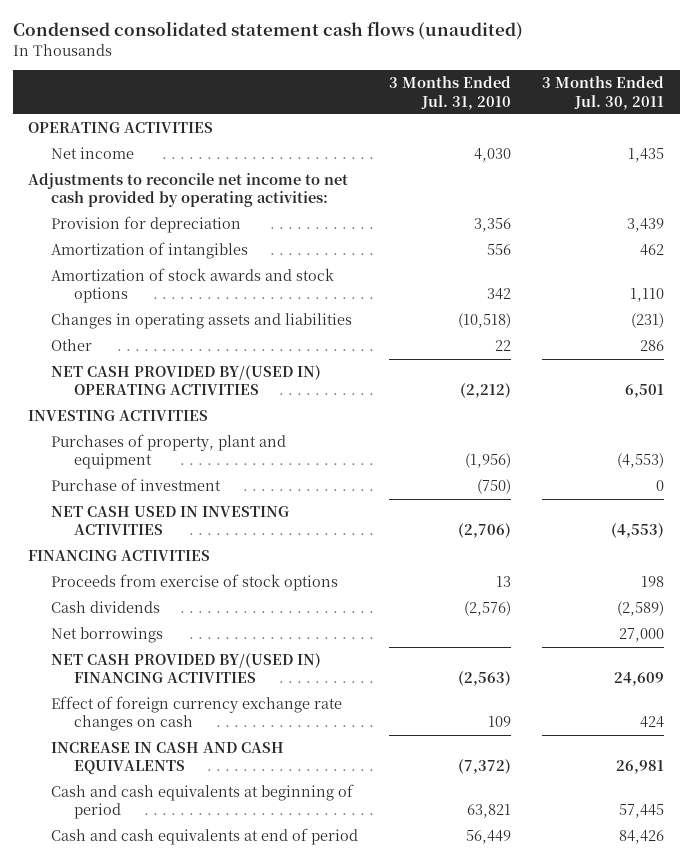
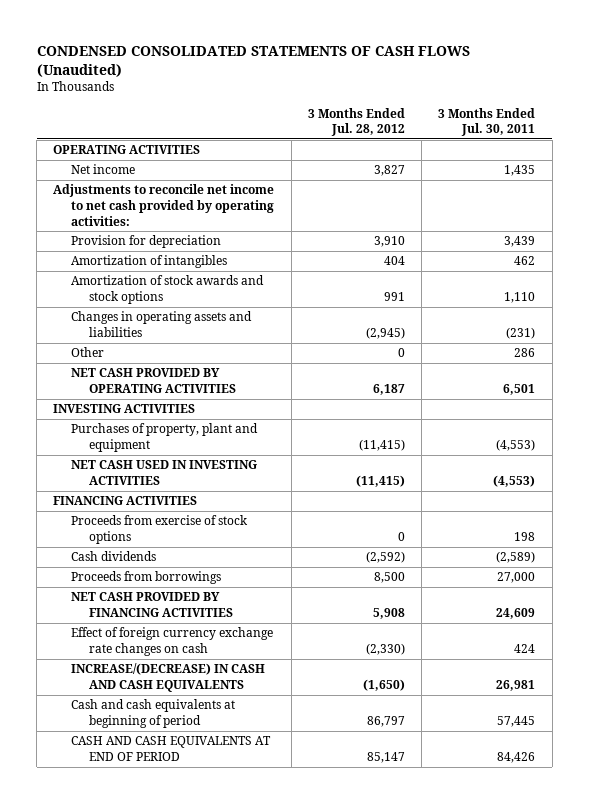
- Condensed consolidated statement cash flows (unaudited)
+ CONDENSED CONSOLIDATED STATEMENTS OF CASH FLOWS (Unaudited)
- | 3 Months Ended Jul. 31, 2010 | 3 Months Ended Jul. 30, 2011
+ | 3 Months Ended Jul. 28, 2012 | 3 Months Ended Jul. 30, 2011
- NET CASH PROVIDED BY/(USED IN) OPERATING ACTIVITIES | (2,212) | 6,501
+ NET CASH PROVIDED BY OPERATING ACTIVITIES | 6,187 | 6,501
- Purchase of investment | (750) | 0
- Net borrowings | | 27,000
- NET CASH PROVIDED BY/(USED IN) FINANCING ACTIVITIES | (2,563) | 24,609
+ Proceeds from borrowings | 8,500 | 27,000
+ NET CASH PROVIDED BY FINANCING ACTIVITIES | 5,908 | 24,609
- INCREASE IN CASH AND CASH EQUIVALENTS | (7,372) | 26,981
+ INCREASE/(DECREASE) IN CASH AND CASH EQUIVALENTS | (1,650) | 26,981
- Cash and cash equivalents at end of period | 56,449 | 84,426
+ CASH AND CASH EQUIVALENTS AT END OF PERIOD | 85,147 | 84,426

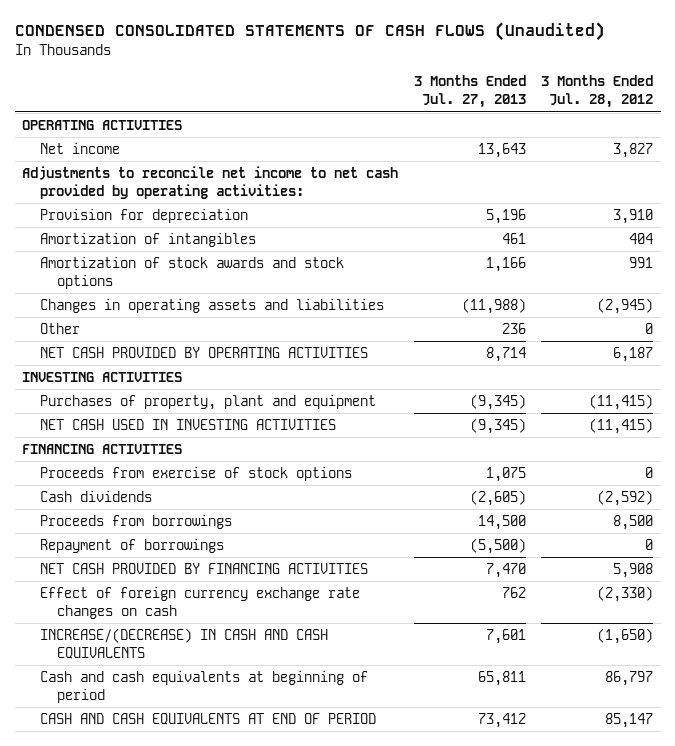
- | 3 Months Ended Jul. 28, 2012 | 3 Months Ended Jul. 30, 2011
+ | 3 Months Ended Jul. 27, 2013 | 3 Months Ended Jul. 28, 2012
+ Repayment of borrowings | (5,500) | 0

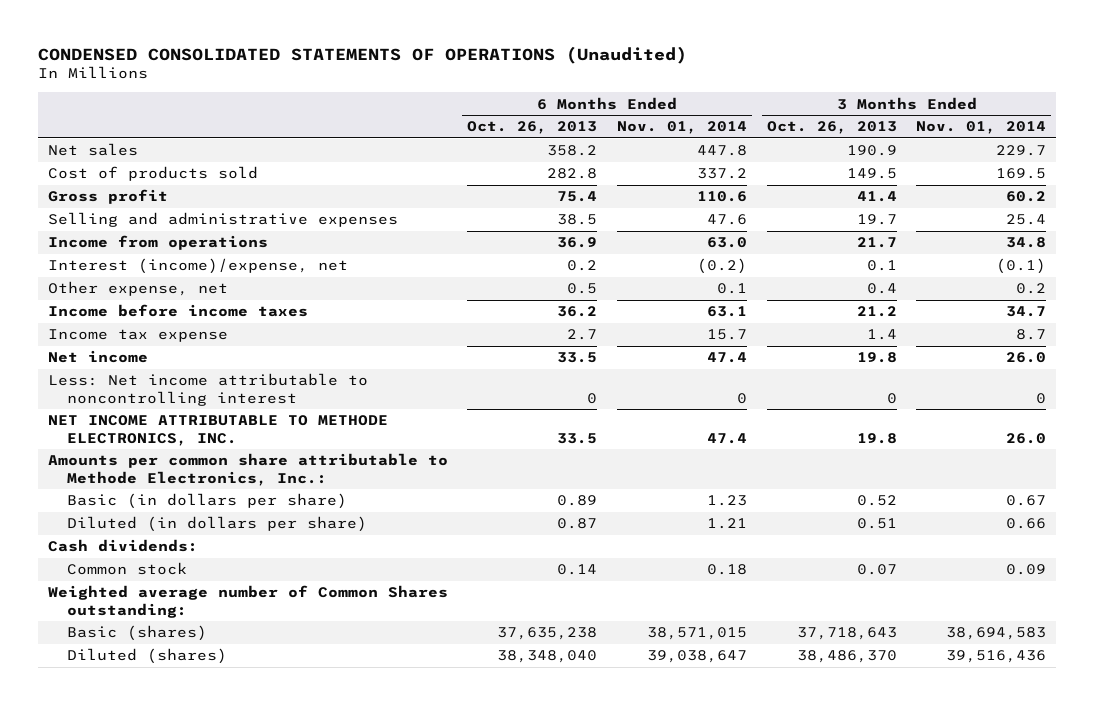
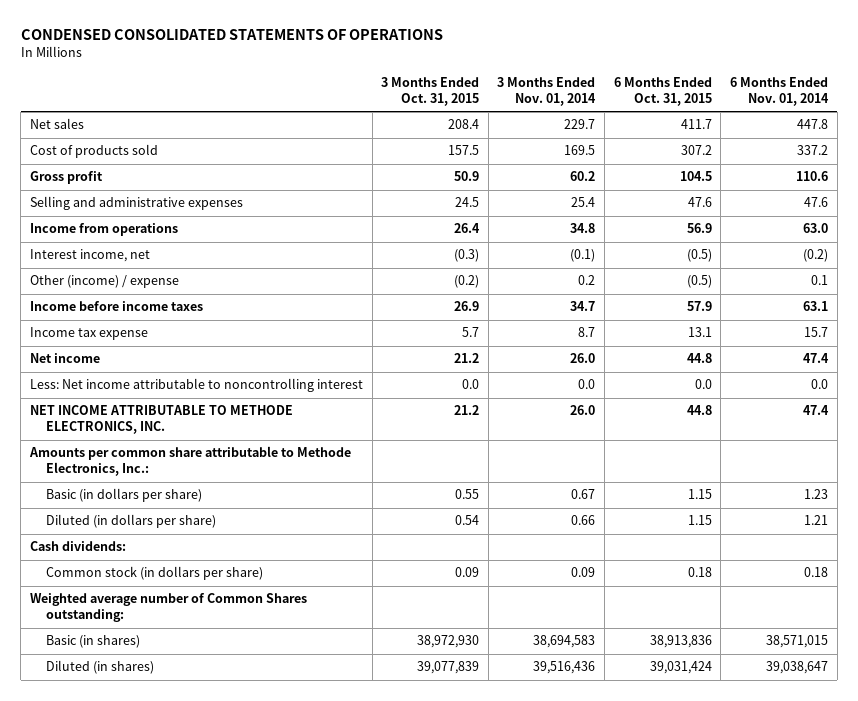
- CONDENSED CONSOLIDATED STATEMENTS OF OPERATIONS (Unaudited)
+ CONDENSED CONSOLIDATED STATEMENTS OF OPERATIONS
- | 6 Months Ended Oct. 26, 2013 | 6 Months Ended Nov. 01, 2014 | 3 Months Ended Oct. 26, 2013 | 3 Months Ended Nov. 01, 2014
+ | 3 Months Ended Oct. 31, 2015 | 3 Months Ended Nov. 01, 2014 | 6 Months Ended Oct. 31, 2015 | 6 Months Ended Nov. 01, 2014
- Interest (income)/expense, net | 0.2 | (0.2) | 0.1 | (0.1)
- Other expense, net | 0.5 | 0.1 | 0.4 | 0.2
+ Interest income, net | (0.3) | (0.1) | (0.5) | (0.2)
+ Other (income) / expense | (0.2) | 0.2 | (0.5) | 0.1
- Less: Net income attributable to noncontrolling interest | 0 | 0 | 0 | 0
+ Less: Net income attributable to noncontrolling interest | 0.0 | 0.0 | 0.0 | 0.0
- Common stock | 0.14 | 0.18 | 0.07 | 0.09
+ Common stock (in dollars per share) | 0.09 | 0.09 | 0.18 | 0.18
- Basic (shares) | 37,635,238 | 38,571,015 | 37,718,643 | 38,694,583
- Diluted (shares) | 38,348,040 | 39,038,647 | 38,486,370 | 39,516,436
+ Basic (in shares) | 38,972,930 | 38,694,583 | 38,913,836 | 38,571,015
+ Diluted (in shares) | 39,077,839 | 39,516,436 | 39,031,424 | 39,038,647

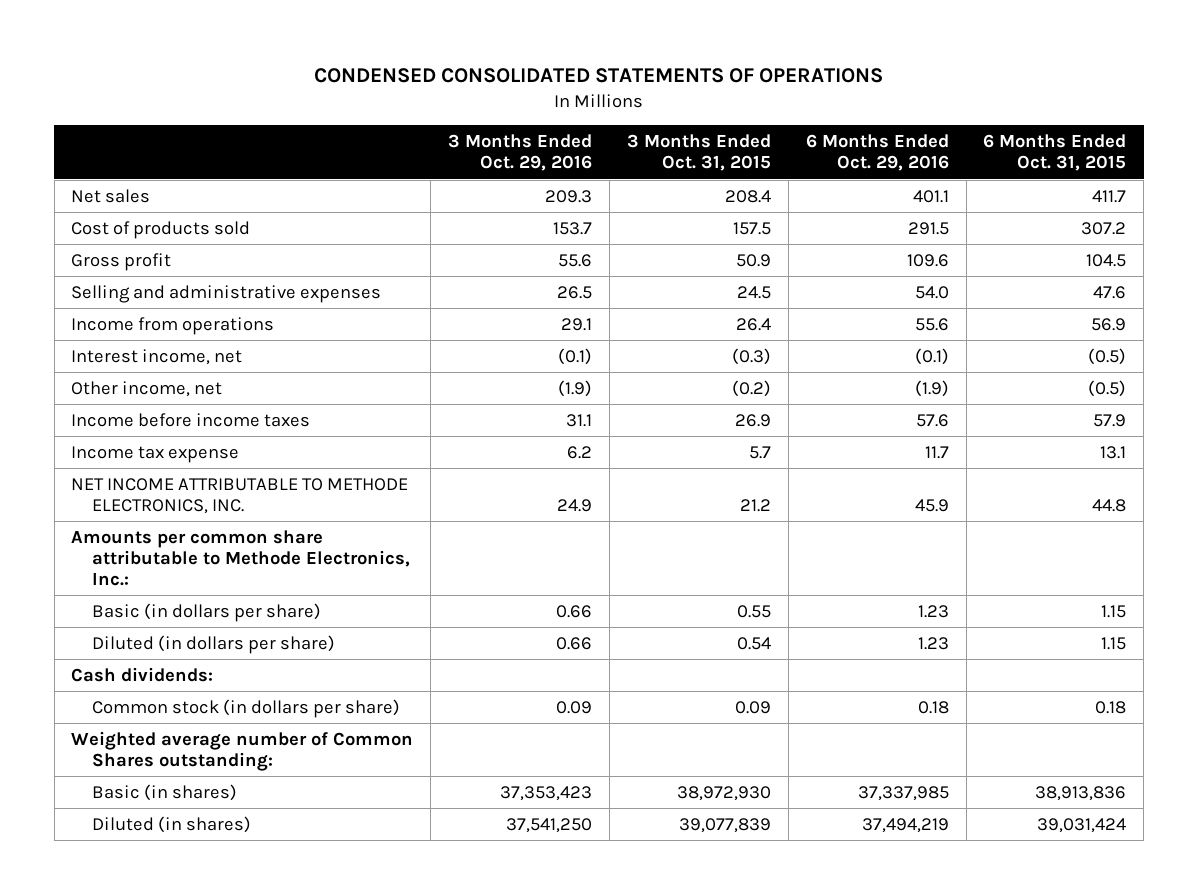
- | 3 Months Ended Oct. 31, 2015 | 3 Months Ended Nov. 01, 2014 | 6 Months Ended Oct. 31, 2015 | 6 Months Ended Nov. 01, 2014
+ | 3 Months Ended Oct. 29, 2016 | 3 Months Ended Oct. 31, 2015 | 6 Months Ended Oct. 29, 2016 | 6 Months Ended Oct. 31, 2015
- Other (income) / expense | (0.2) | 0.2 | (0.5) | 0.1
+ Other income, net | (1.9) | (0.2) | (1.9) | (0.5)
- Net income | 21.2 | 26.0 | 44.8 | 47.4
- Less: Net income attributable to noncontrolling interest | 0.0 | 0.0 | 0.0 | 0.0

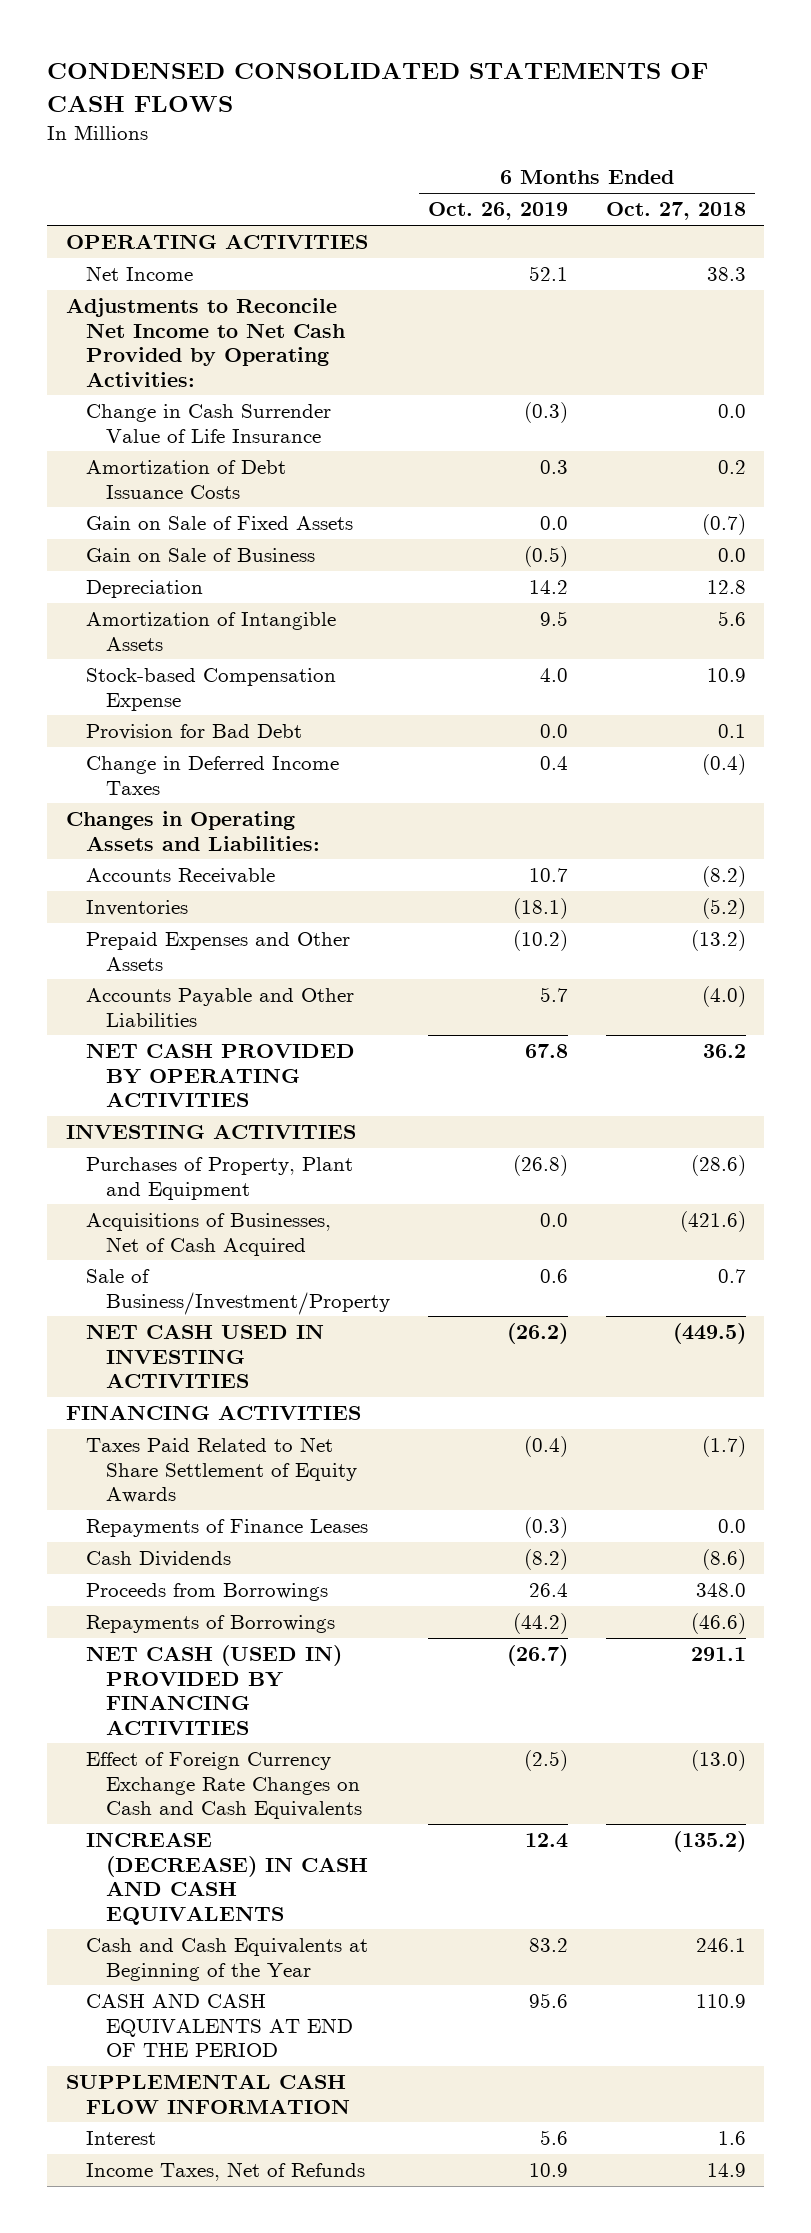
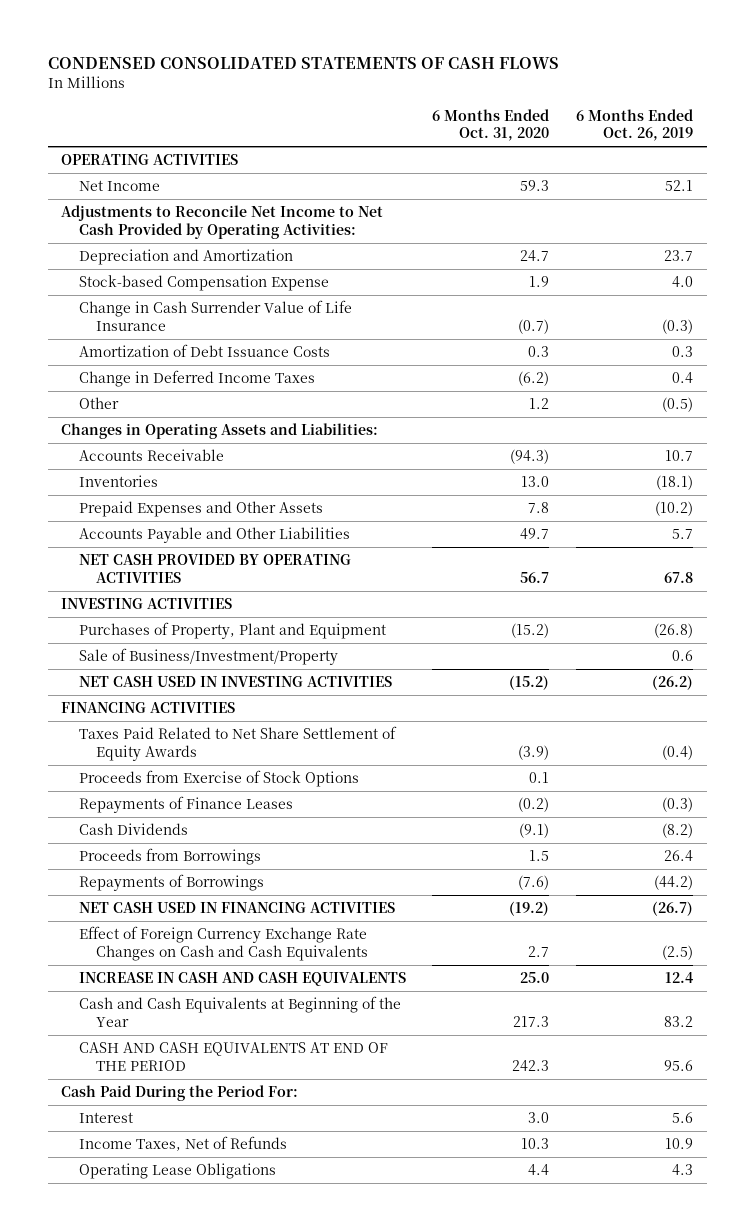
- | 6 Months Ended Oct. 26, 2019 | 6 Months Ended Oct. 27, 2018
+ | 6 Months Ended Oct. 31, 2020 | 6 Months Ended Oct. 26, 2019
+ Depreciation and Amortization | 24.7 | 23.7
moved up: Stock-based Compensation Expense | 1.9 | 4.0
- Gain on Sale of Fixed Assets | 0.0 | (0.7)
- Gain on Sale of Business | (0.5) | 0.0
- Depreciation | 14.2 | 12.8
- Amortization of Intangible Assets | 9.5 | 5.6
- Provision for Bad Debt | 0.0 | 0.1
+ Other | 1.2 | (0.5)
- Acquisitions of Businesses, Net of Cash Acquired | 0.0 | (421.6)
+ Proceeds from Exercise of Stock Options | 0.1 |
- NET CASH (USED IN) PROVIDED BY FINANCING ACTIVITIES | (26.7) | 291.1
+ NET CASH USED IN FINANCING ACTIVITIES | (19.2) | (26.7)
- INCREASE (DECREASE) IN CASH AND CASH EQUIVALENTS | 12.4 | (135.2)
+ INCREASE IN CASH AND CASH EQUIVALENTS | 25.0 | 12.4
- SUPPLEMENTAL CASH FLOW INFORMATION
+ Cash Paid During the Period For:
+ Operating Lease Obligations | 4.4 | 4.3

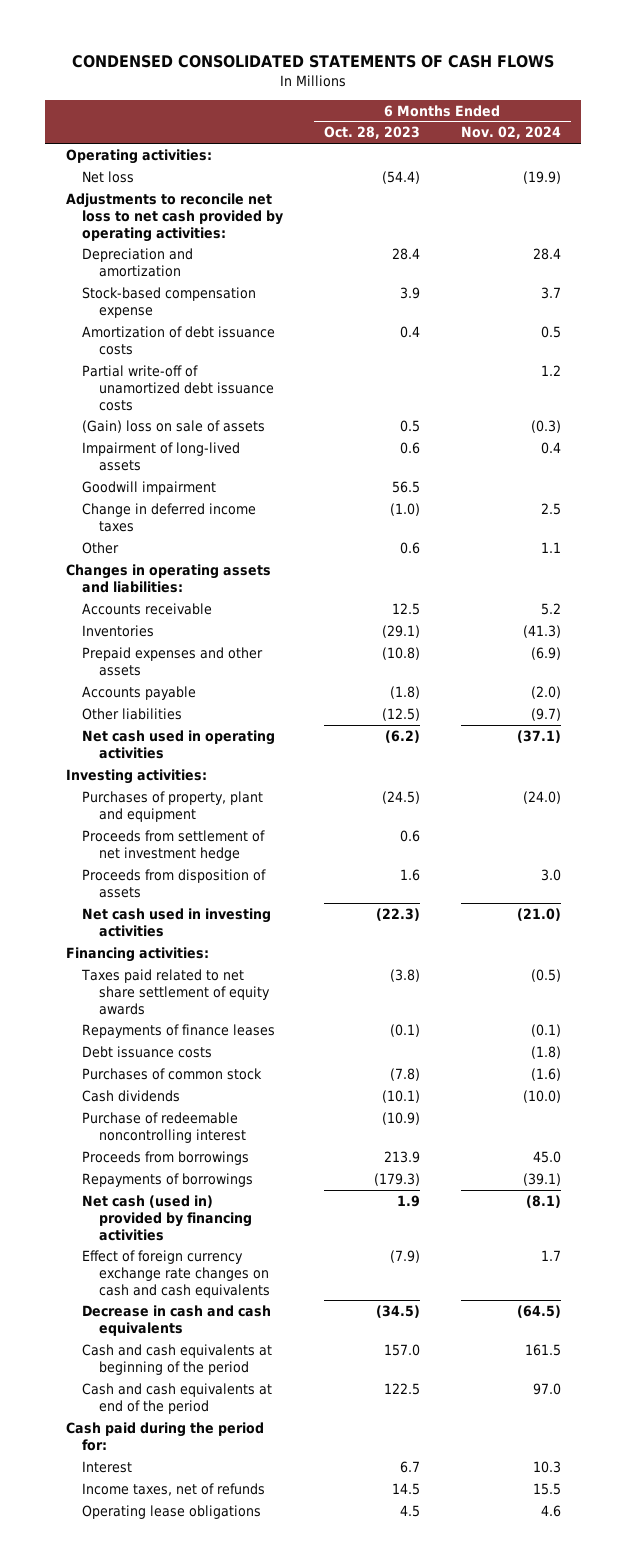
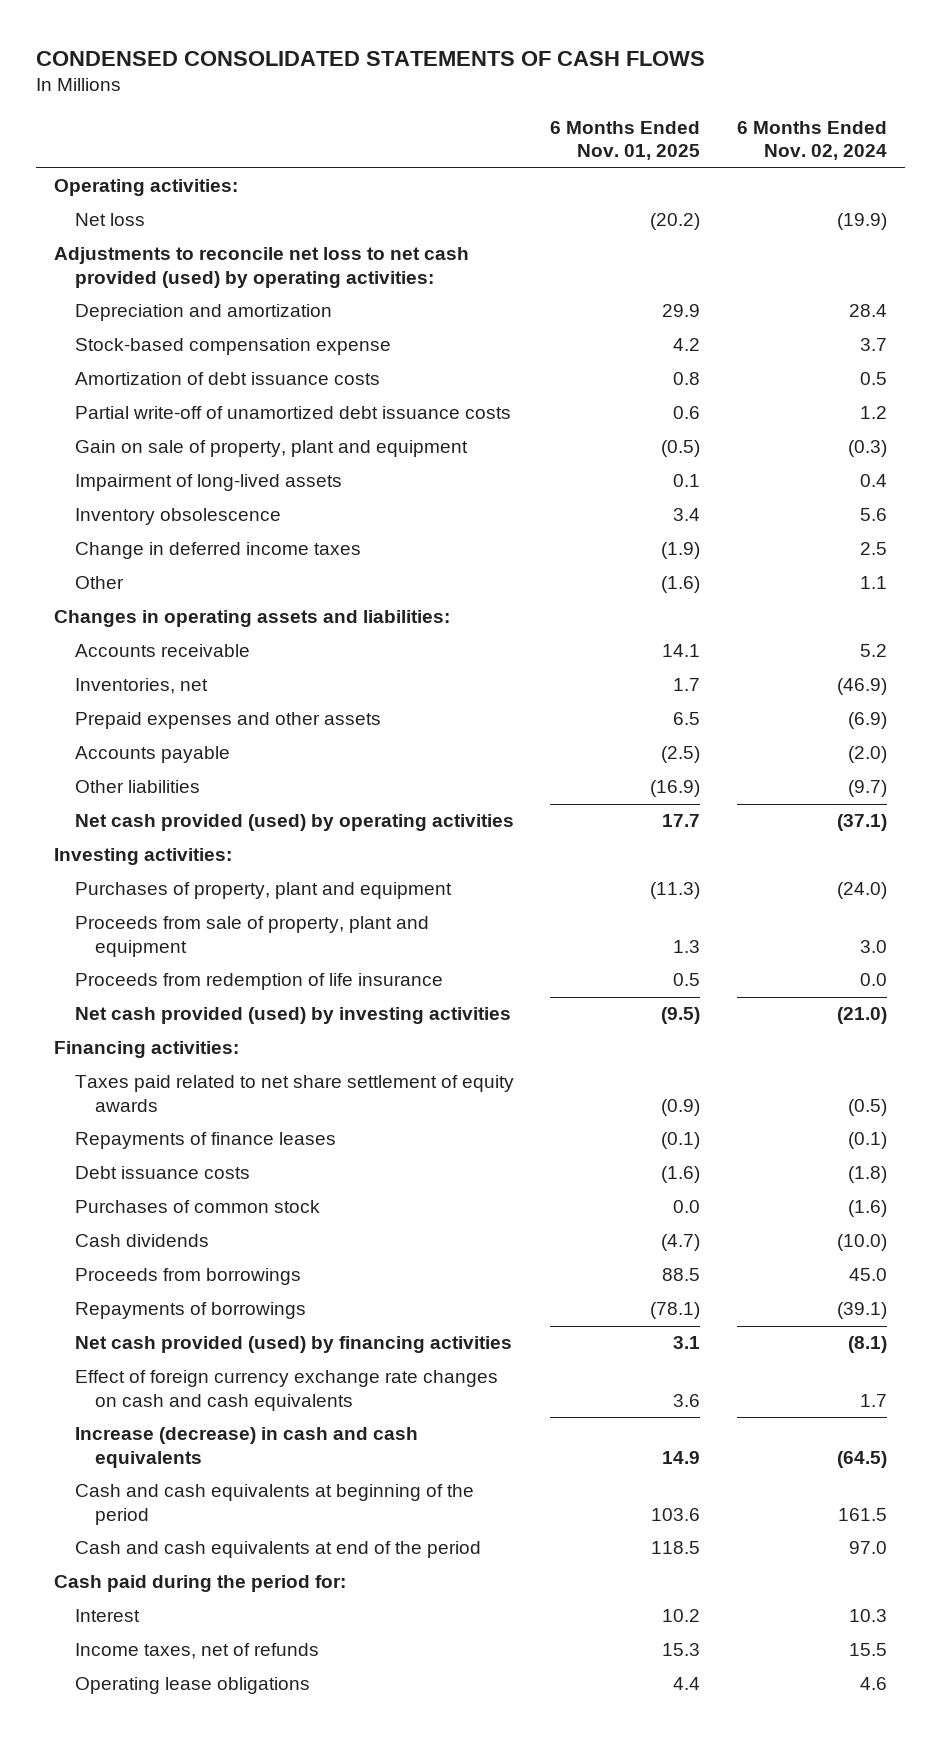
- | 6 Months Ended Oct. 28, 2023 | 6 Months Ended Nov. 02, 2024
+ | 6 Months Ended Nov. 01, 2025 | 6 Months Ended Nov. 02, 2024
- Adjustments to reconcile net loss to net cash provided by operating activities:
+ Adjustments to reconcile net loss to net cash provided (used) by operating activities:
- (Gain) loss on sale of assets | 0.5 | (0.3)
+ Gain on sale of property, plant and equipment | (0.5) | (0.3)
- Goodwill impairment | 56.5 |
+ Inventory obsolescence | 3.4 | 5.6
- Inventories | (29.1) | (41.3)
+ Inventories, net | 1.7 | (46.9)
- Net cash used in operating activities | (6.2) | (37.1)
+ Net cash provided (used) by operating activities | 17.7 | (37.1)
- Proceeds from settlement of net investment hedge | 0.6 |
- Proceeds from disposition of assets | 1.6 | 3.0
- Net cash used in investing activities | (22.3) | (21.0)
+ Proceeds from sale of property, plant and equipment | 1.3 | 3.0
+ Proceeds from redemption of life insurance | 0.5 | 0.0
+ Net cash provided (used) by investing activities | (9.5) | (21.0)
- Purchase of redeemable noncontrolling interest | (10.9) |
- Net cash (used in) provided by financing activities | 1.9 | (8.1)
+ Net cash provided (used) by financing activities | 3.1 | (8.1)
- Decrease in cash and cash equivalents | (34.5) | (64.5)
+ Increase (decrease) in cash and cash equivalents | 14.9 | (64.5)

